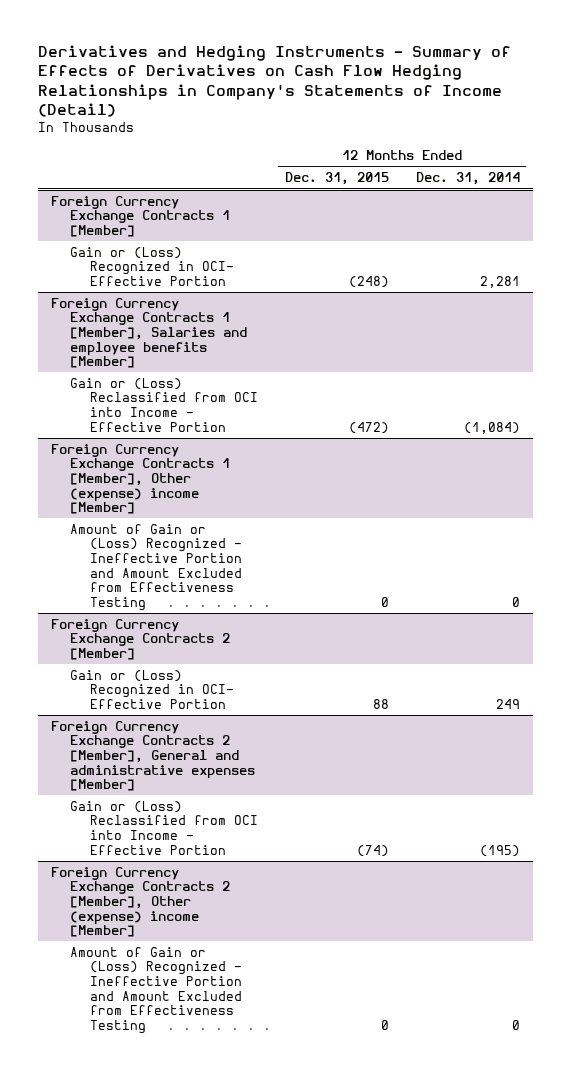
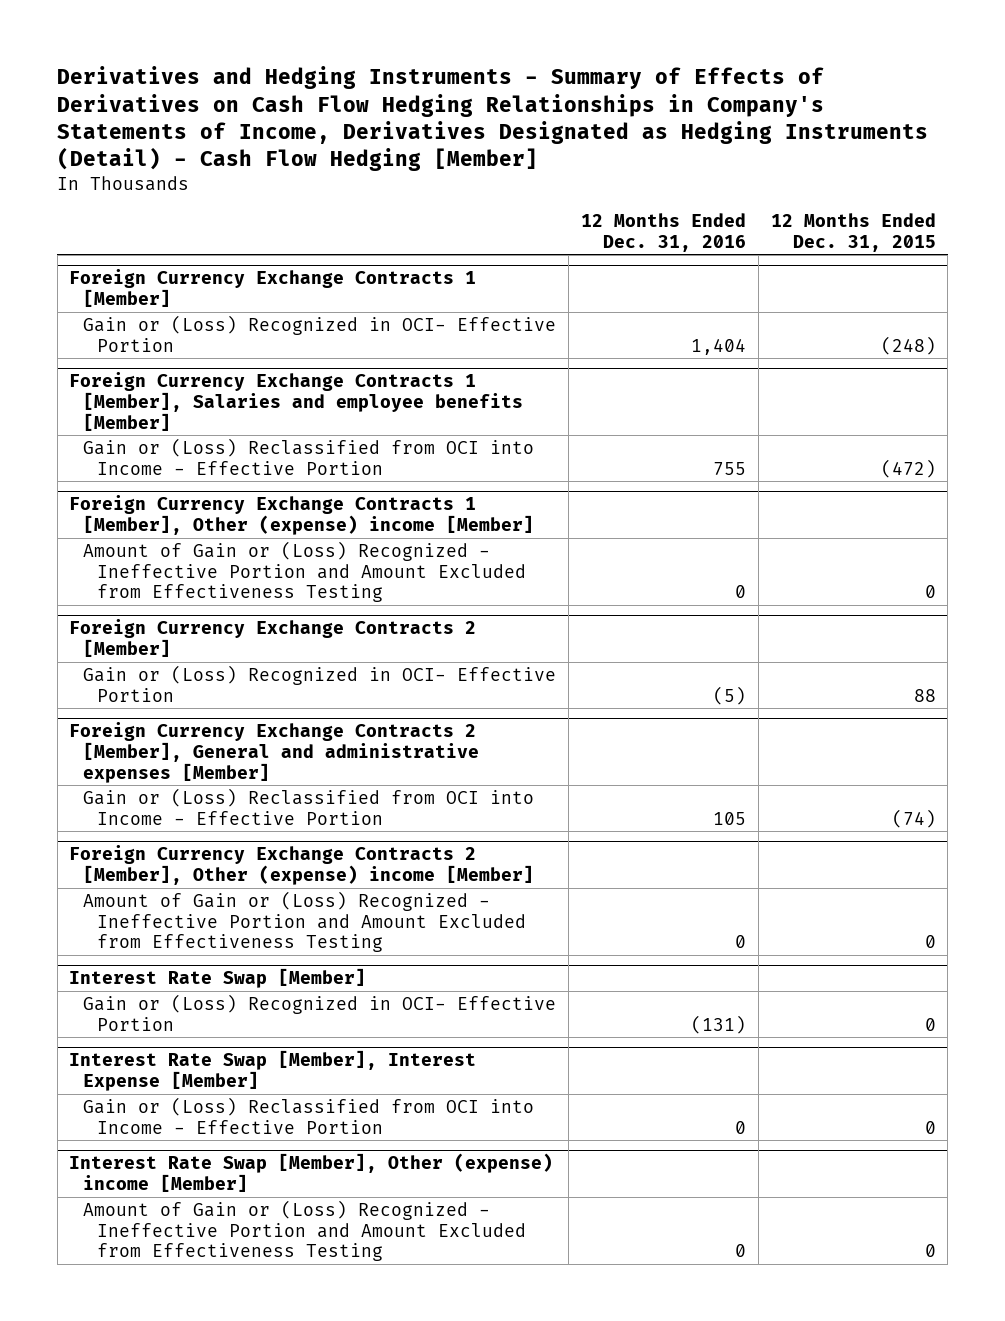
- Derivatives and Hedging Instruments - Summary of Effects of Derivatives on Cash Flow Hedging Relationships in Company's Statements of Income (Detail)
+ Derivatives and Hedging Instruments - Summary of Effects of Derivatives on Cash Flow Hedging Relationships in Company's Statements of Income, Derivatives Designated as Hedging Instruments (Detail) - Cash Flow Hedging [Member]
- | 12 Months Ended Dec. 31, 2015 | 12 Months Ended Dec. 31, 2014
+ | 12 Months Ended Dec. 31, 2016 | 12 Months Ended Dec. 31, 2015
+ Interest Rate Swap [Member]
+ Gain or (Loss) Recognized in OCI- Effective Portion | (131) | 0
+ Interest Rate Swap [Member], Interest Expense [Member]
+ Gain or (Loss) Reclassified from OCI into Income - Effective Portion | 0 | 0
+ Interest Rate Swap [Member], Other (expense) income [Member]
+ Amount of Gain or (Loss) Recognized - Ineffective Portion and Amount Excluded from Effectiveness Testing | 0 | 0

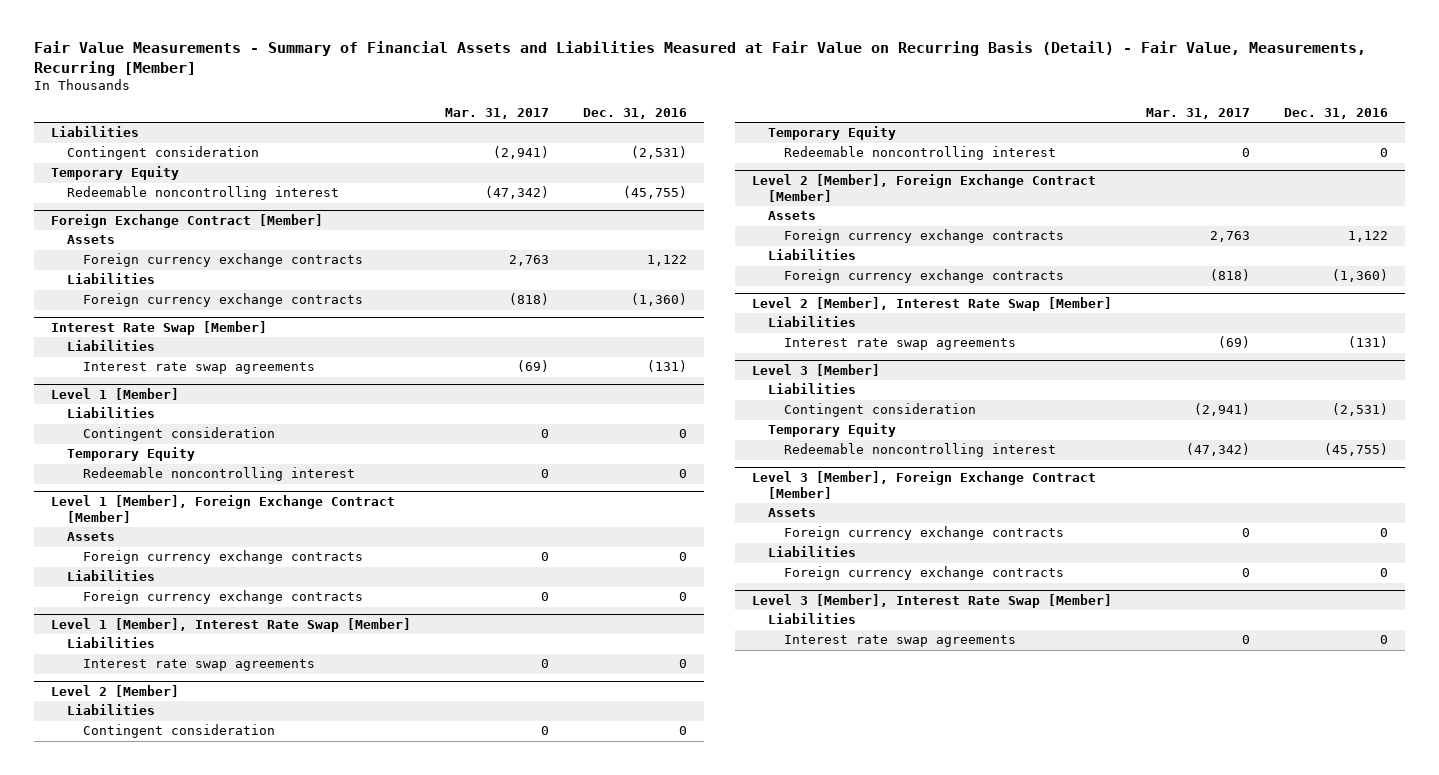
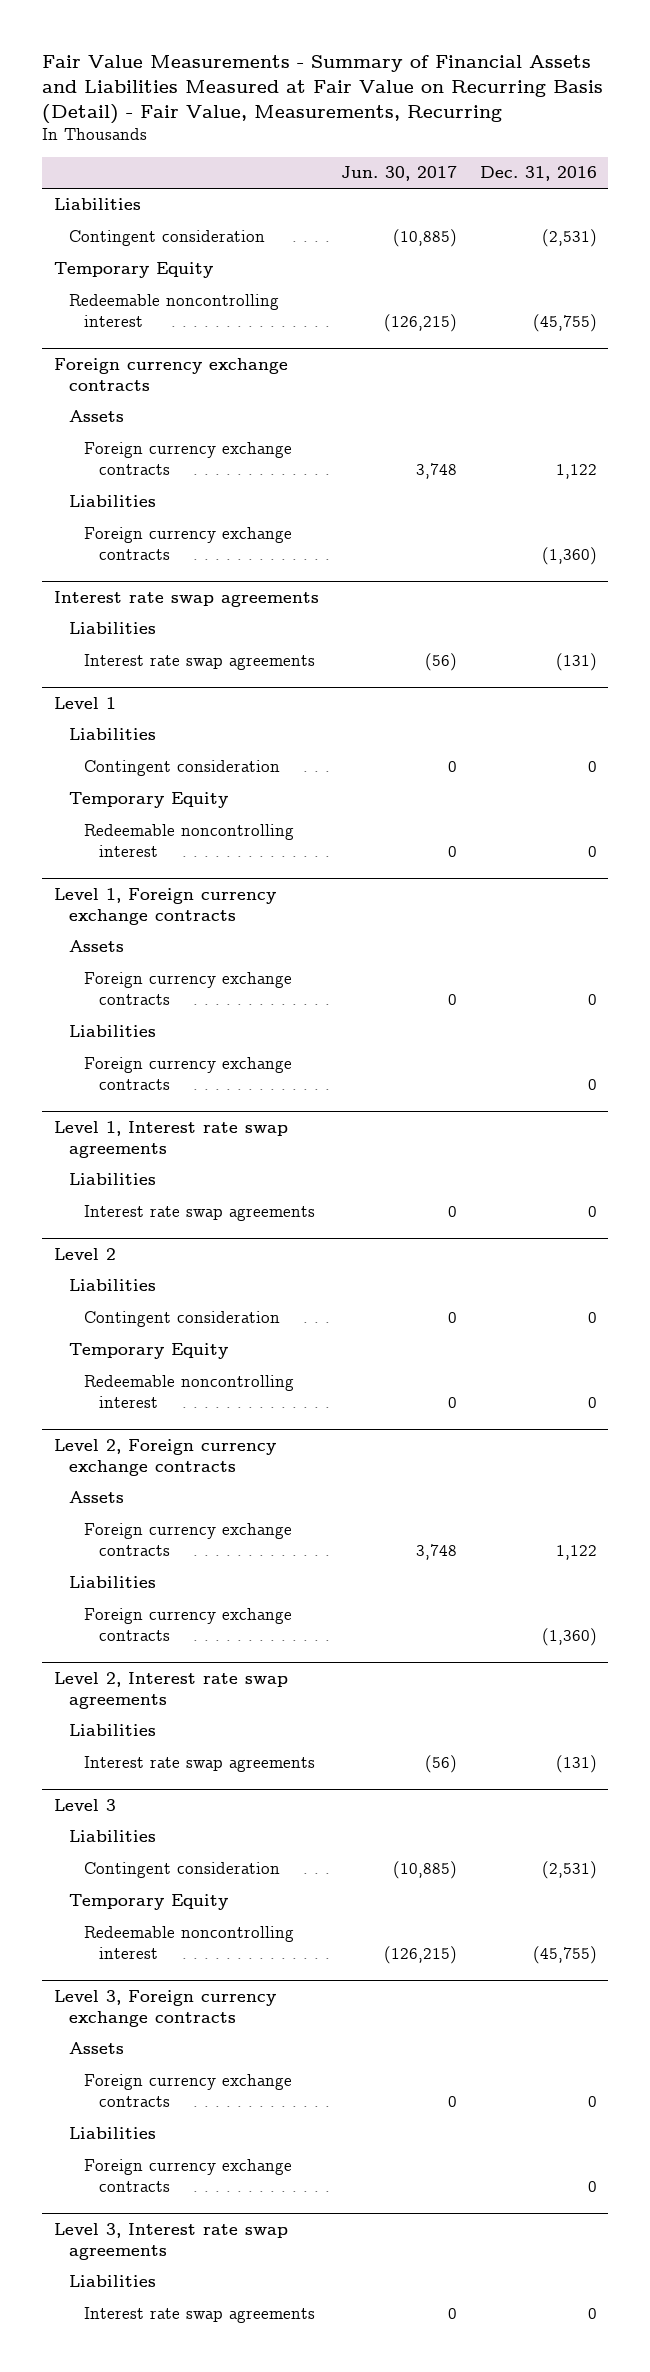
- Fair Value Measurements - Summary of Financial Assets and Liabilities Measured at Fair Value on Recurring Basis (Detail) - Fair Value, Measurements, Recurring [Member]
+ Fair Value Measurements - Summary of Financial Assets and Liabilities Measured at Fair Value on Recurring Basis (Detail) - Fair Value, Measurements, Recurring
- | Mar. 31, 2017 | Dec. 31, 2016
+ | Jun. 30, 2017 | Dec. 31, 2016
- Foreign Exchange Contract [Member]
+ Foreign currency exchange contracts
- Interest Rate Swap [Member]
+ Interest rate swap agreements
- Level 1 [Member]
+ Level 1
- Level 1 [Member], Foreign Exchange Contract [Member]
+ Level 1, Foreign currency exchange contracts
- Level 1 [Member], Interest Rate Swap [Member]
+ Level 1, Interest rate swap agreements
- Level 2 [Member]
+ Level 2
- Level 2 [Member], Foreign Exchange Contract [Member]
+ Level 2, Foreign currency exchange contracts
- Level 2 [Member], Interest Rate Swap [Member]
+ Level 2, Interest rate swap agreements
- Level 3 [Member]
+ Level 3
- Level 3 [Member], Foreign Exchange Contract [Member]
+ Level 3, Foreign currency exchange contracts
- Level 3 [Member], Interest Rate Swap [Member]
+ Level 3, Interest rate swap agreements

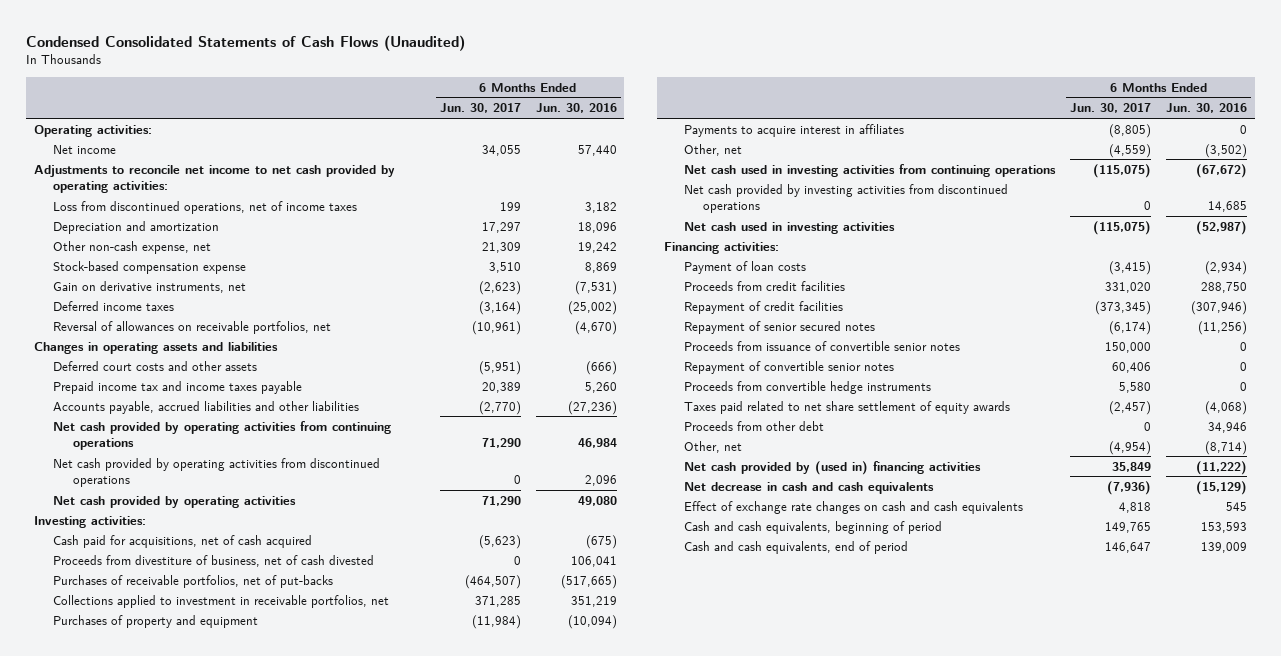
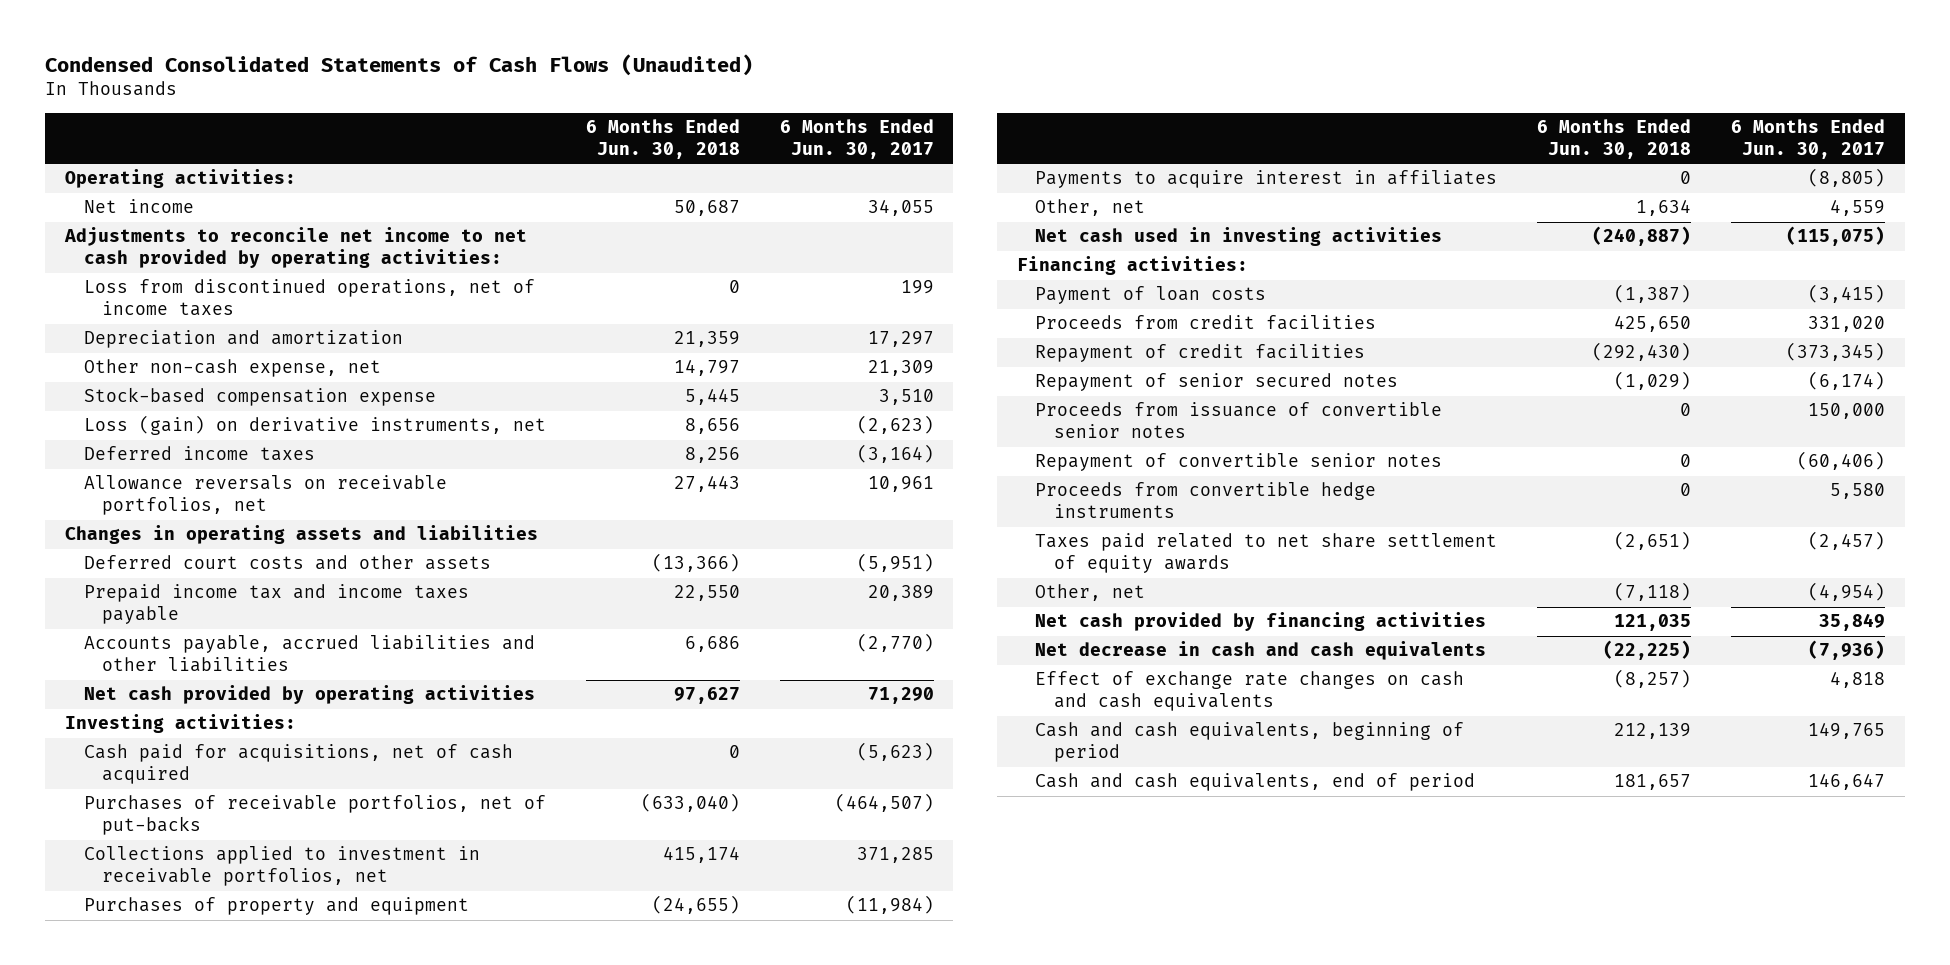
- | 6 Months Ended Jun. 30, 2017 | 6 Months Ended Jun. 30, 2016
+ | 6 Months Ended Jun. 30, 2018 | 6 Months Ended Jun. 30, 2017
- Gain on derivative instruments, net | (2,623) | (7,531)
+ Loss (gain) on derivative instruments, net | 8,656 | (2,623)
- Reversal of allowances on receivable portfolios, net | (10,961) | (4,670)
+ Allowance reversals on receivable portfolios, net | 27,443 | 10,961
- Net cash provided by operating activities from continuing operations | 71,290 | 46,984
- Net cash provided by operating activities from discontinued operations | 0 | 2,096
- Proceeds from divestiture of business, net of cash divested | 0 | 106,041
- Other, net | (4,559) | (3,502)
- Net cash used in investing activities from continuing operations | (115,075) | (67,672)
- Net cash provided by investing activities from discontinued operations | 0 | 14,685
+ Other, net | 1,634 | 4,559
- Repayment of convertible senior notes | 60,406 | 0
+ Repayment of convertible senior notes | 0 | (60,406)
- Proceeds from other debt | 0 | 34,946
- Net cash provided by (used in) financing activities | 35,849 | (11,222)
+ Net cash provided by financing activities | 121,035 | 35,849

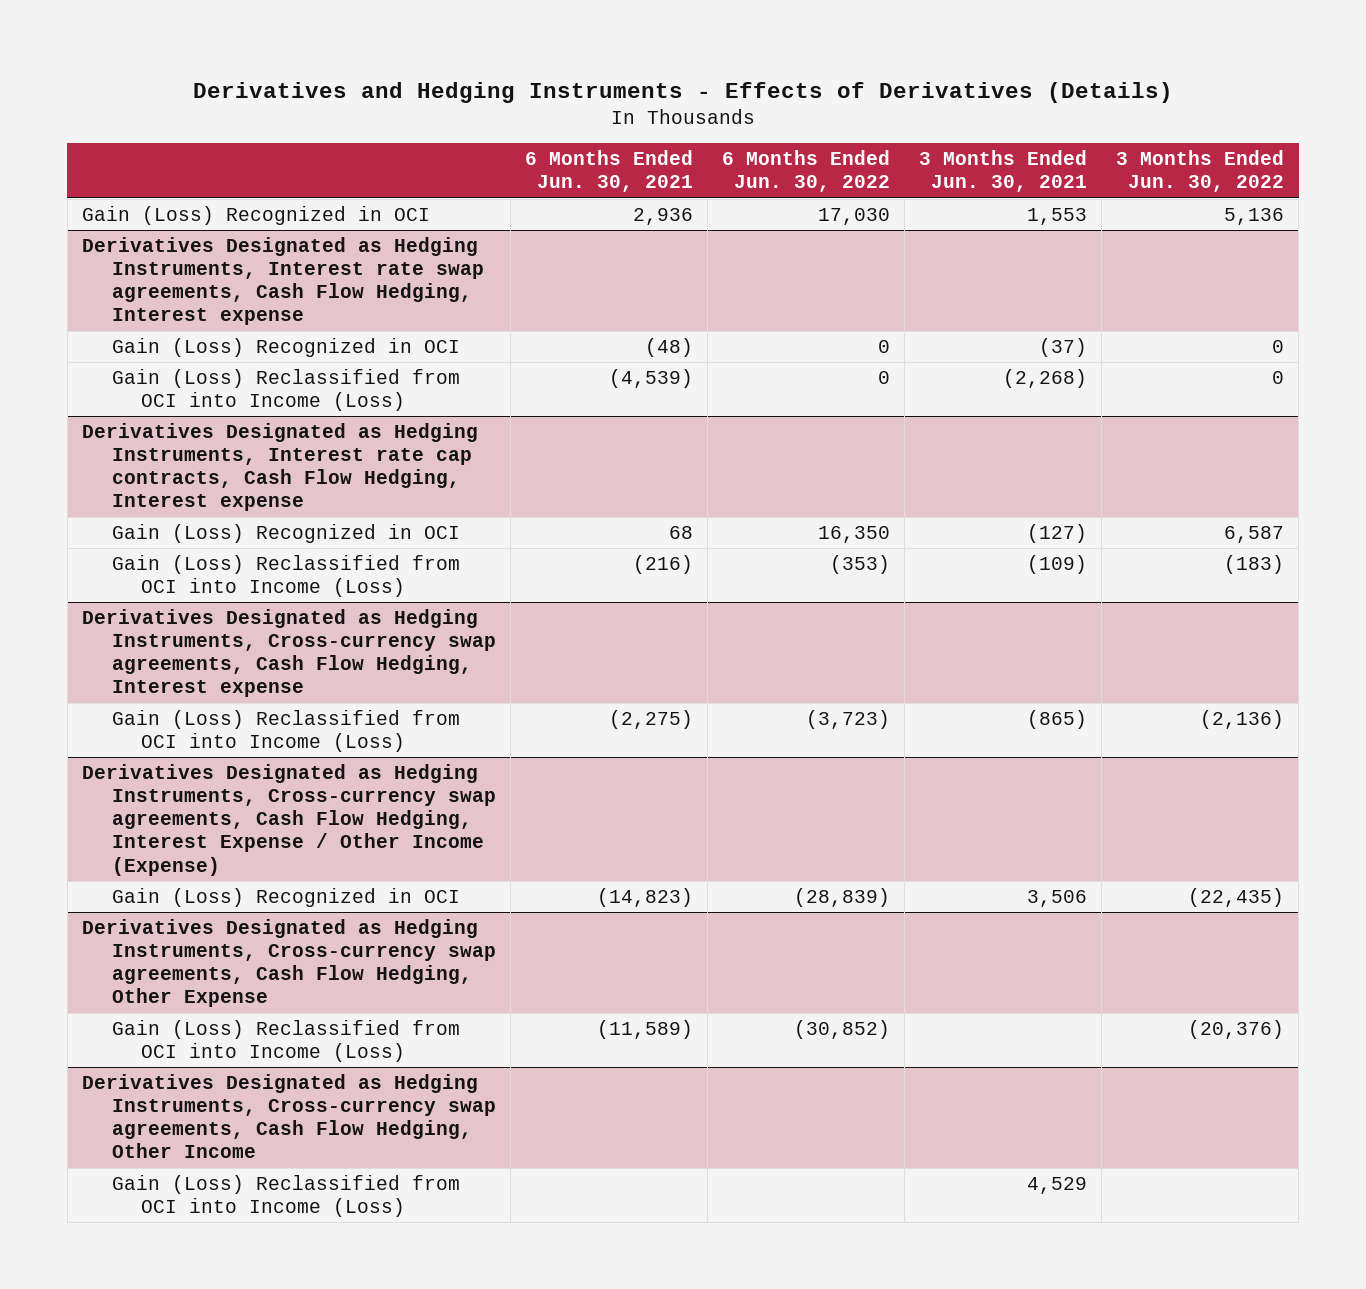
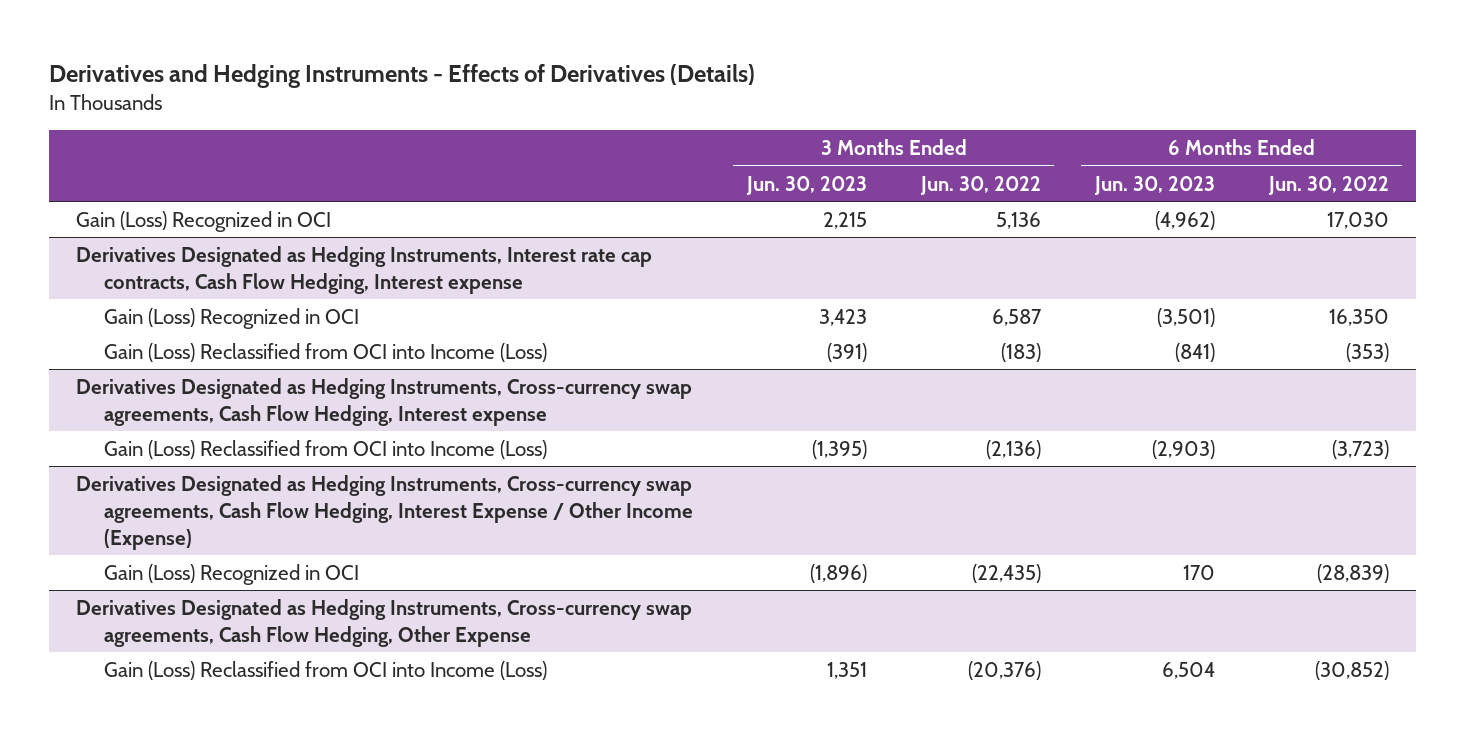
- | 6 Months Ended Jun. 30, 2021 | 6 Months Ended Jun. 30, 2022 | 3 Months Ended Jun. 30, 2021 | 3 Months Ended Jun. 30, 2022
+ | 3 Months Ended Jun. 30, 2023 | 3 Months Ended Jun. 30, 2022 | 6 Months Ended Jun. 30, 2023 | 6 Months Ended Jun. 30, 2022
- Derivatives Designated as Hedging Instruments, Interest rate swap agreements, Cash Flow Hedging, Interest expense
- Gain (Loss) Recognized in OCI | (48) | 0 | (37) | 0
- Gain (Loss) Reclassified from OCI into Income (Loss) | (4,539) | 0 | (2,268) | 0
- Derivatives Designated as Hedging Instruments, Cross-currency swap agreements, Cash Flow Hedging, Other Income
- Gain (Loss) Reclassified from OCI into Income (Loss) | | | 4,529 |

